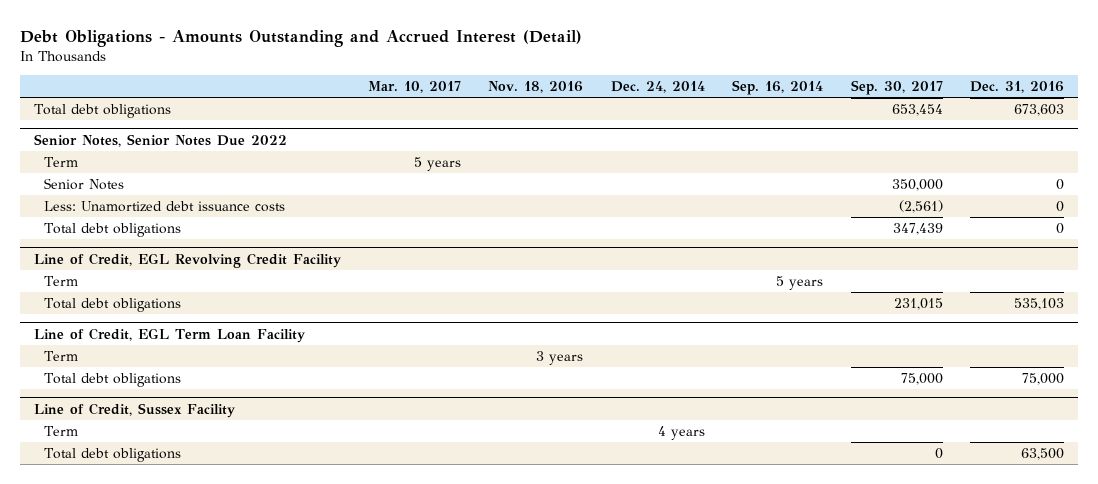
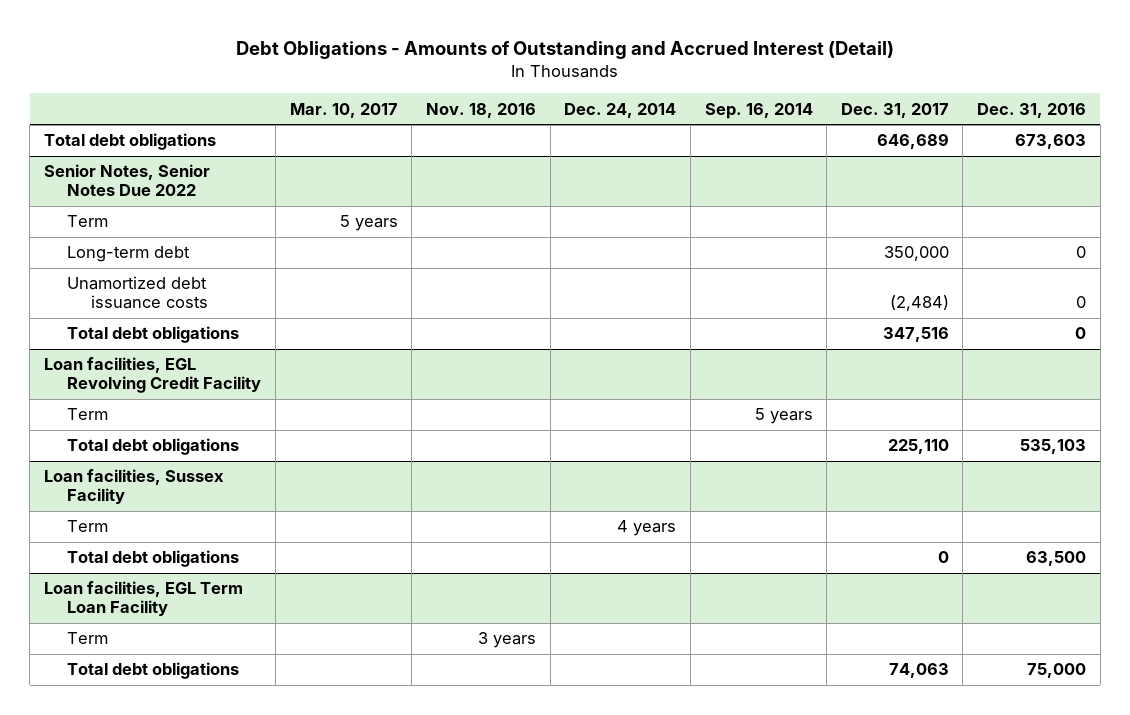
- Debt Obligations - Amounts Outstanding and Accrued Interest (Detail)
+ Debt Obligations - Amounts of Outstanding and Accrued Interest (Detail)
- | Mar. 10, 2017 | Nov. 18, 2016 | Dec. 24, 2014 | Sep. 16, 2014 | Sep. 30, 2017 | Dec. 31, 2016
+ | Mar. 10, 2017 | Nov. 18, 2016 | Dec. 24, 2014 | Sep. 16, 2014 | Dec. 31, 2017 | Dec. 31, 2016
@ Senior Notes, Senior Notes Due 2022
- Senior Notes | | | | | 350,000 | 0
- Less: Unamortized debt issuance costs | | | | | (2,561) | 0
+ Long-term debt | | | | | 350,000 | 0
+ Unamortized debt issuance costs | | | | | (2,484) | 0
- Line of Credit, EGL Revolving Credit Facility
+ Loan facilities, EGL Revolving Credit Facility
- Line of Credit, EGL Term Loan Facility
- Term | | 3 years | | | |
- Total debt obligations | | | | | 75,000 | 75,000
- Line of Credit, Sussex Facility
+ Loan facilities, Sussex Facility
+ Loan facilities, EGL Term Loan Facility
+ Term | | 3 years | | | |
+ Total debt obligations | | | | | 74,063 | 75,000

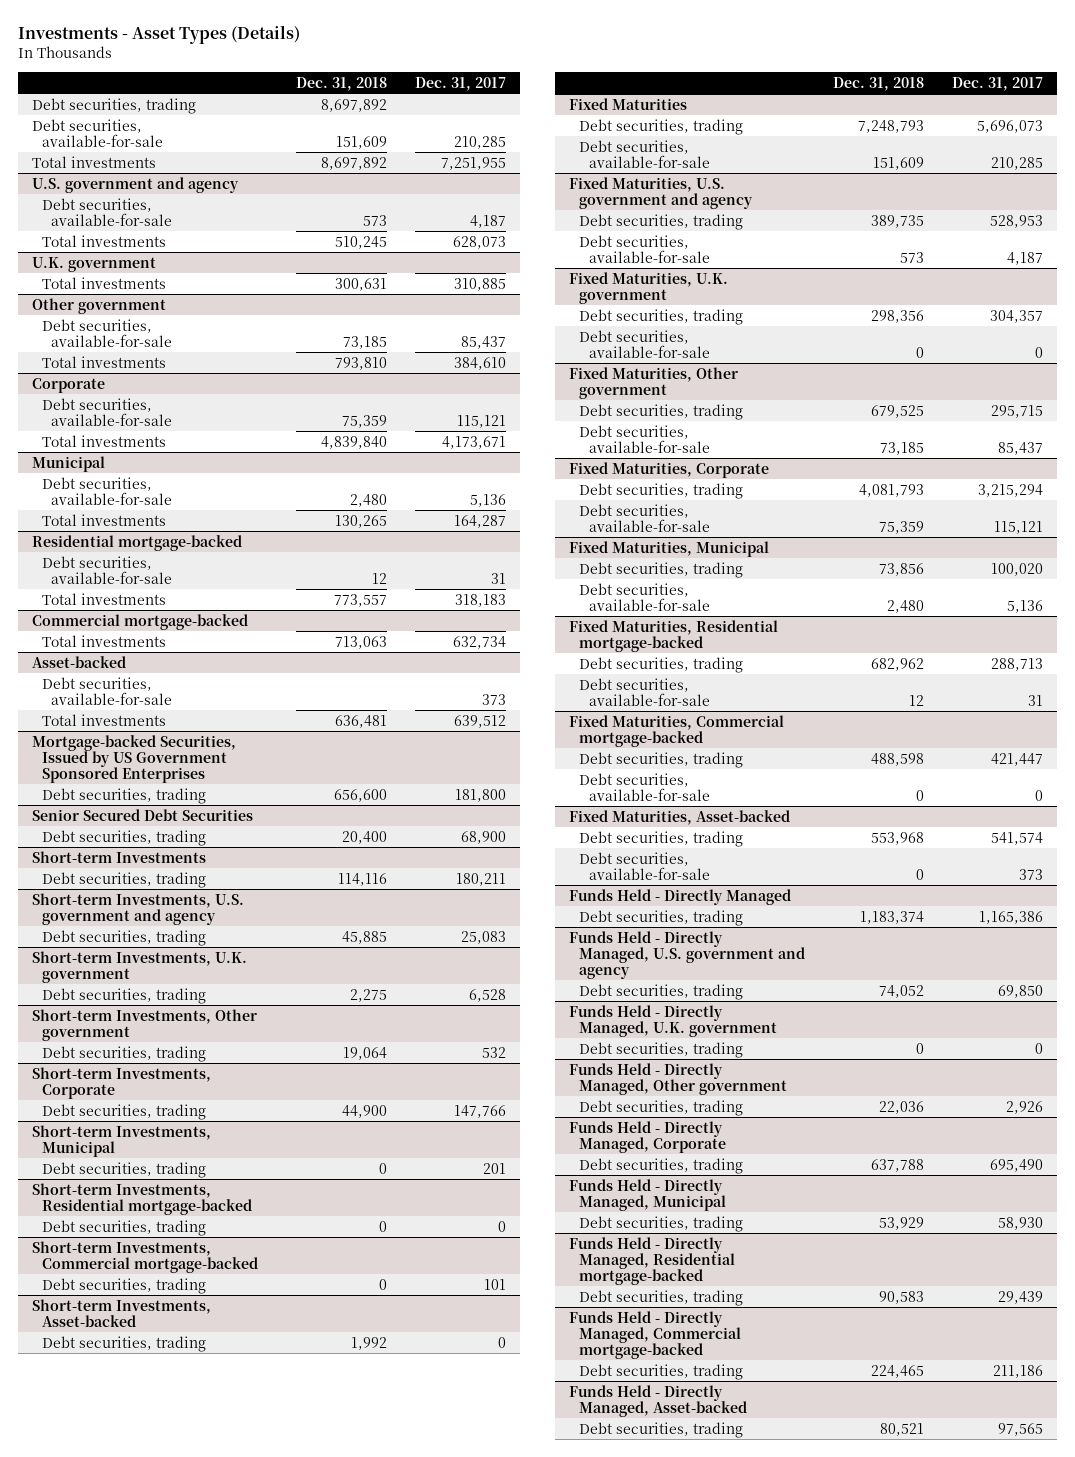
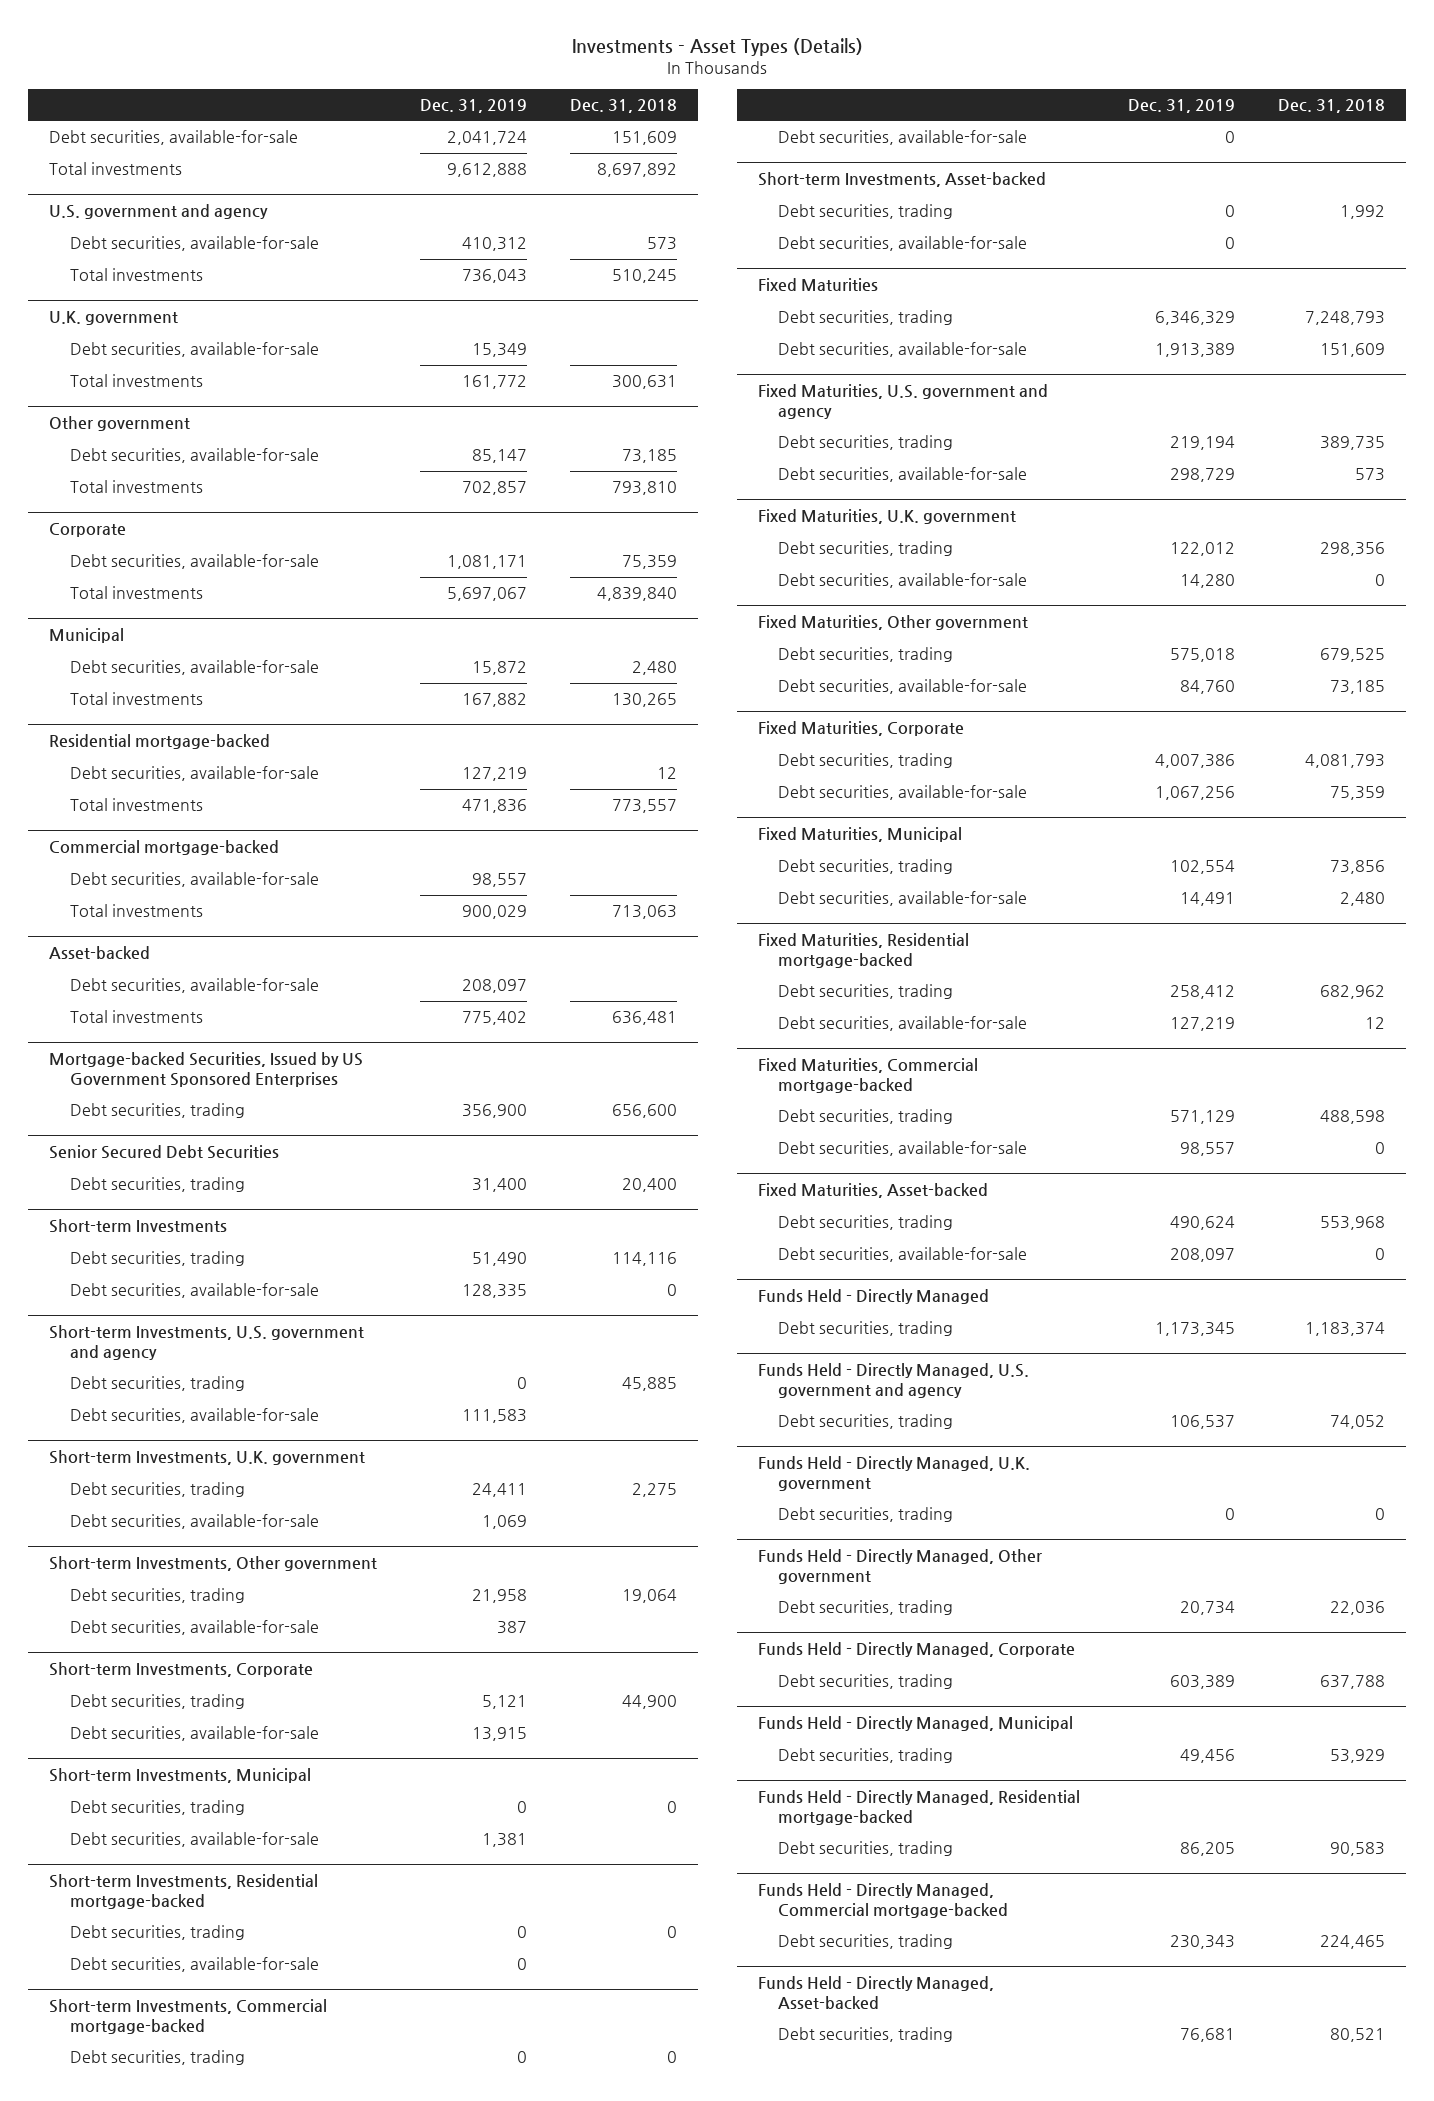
- | Dec. 31, 2018 | Dec. 31, 2017
+ | Dec. 31, 2019 | Dec. 31, 2018
- Debt securities, trading | 8,697,892 |
@ U.K. government
+ Debt securities, available-for-sale | 15,349 |
@ Commercial mortgage-backed
+ Debt securities, available-for-sale | 98,557 |
@ Short-term Investments
+ Debt securities, available-for-sale | 128,335 | 0
@ Short-term Investments, U.S. government and agency
+ Debt securities, available-for-sale | 111,583 |
@ Short-term Investments, U.K. government
+ Debt securities, available-for-sale | 1,069 |
@ Short-term Investments, Other government
+ Debt securities, available-for-sale | 387 |
@ Short-term Investments, Corporate
+ Debt securities, available-for-sale | 13,915 |
@ Short-term Investments, Municipal
+ Debt securities, available-for-sale | 1,381 |
@ Short-term Investments, Residential mortgage-backed
+ Debt securities, available-for-sale | 0 |
@ Short-term Investments, Commercial mortgage-backed
+ Debt securities, available-for-sale | 0 |
@ Short-term Investments, Asset-backed
+ Debt securities, available-for-sale | 0 |

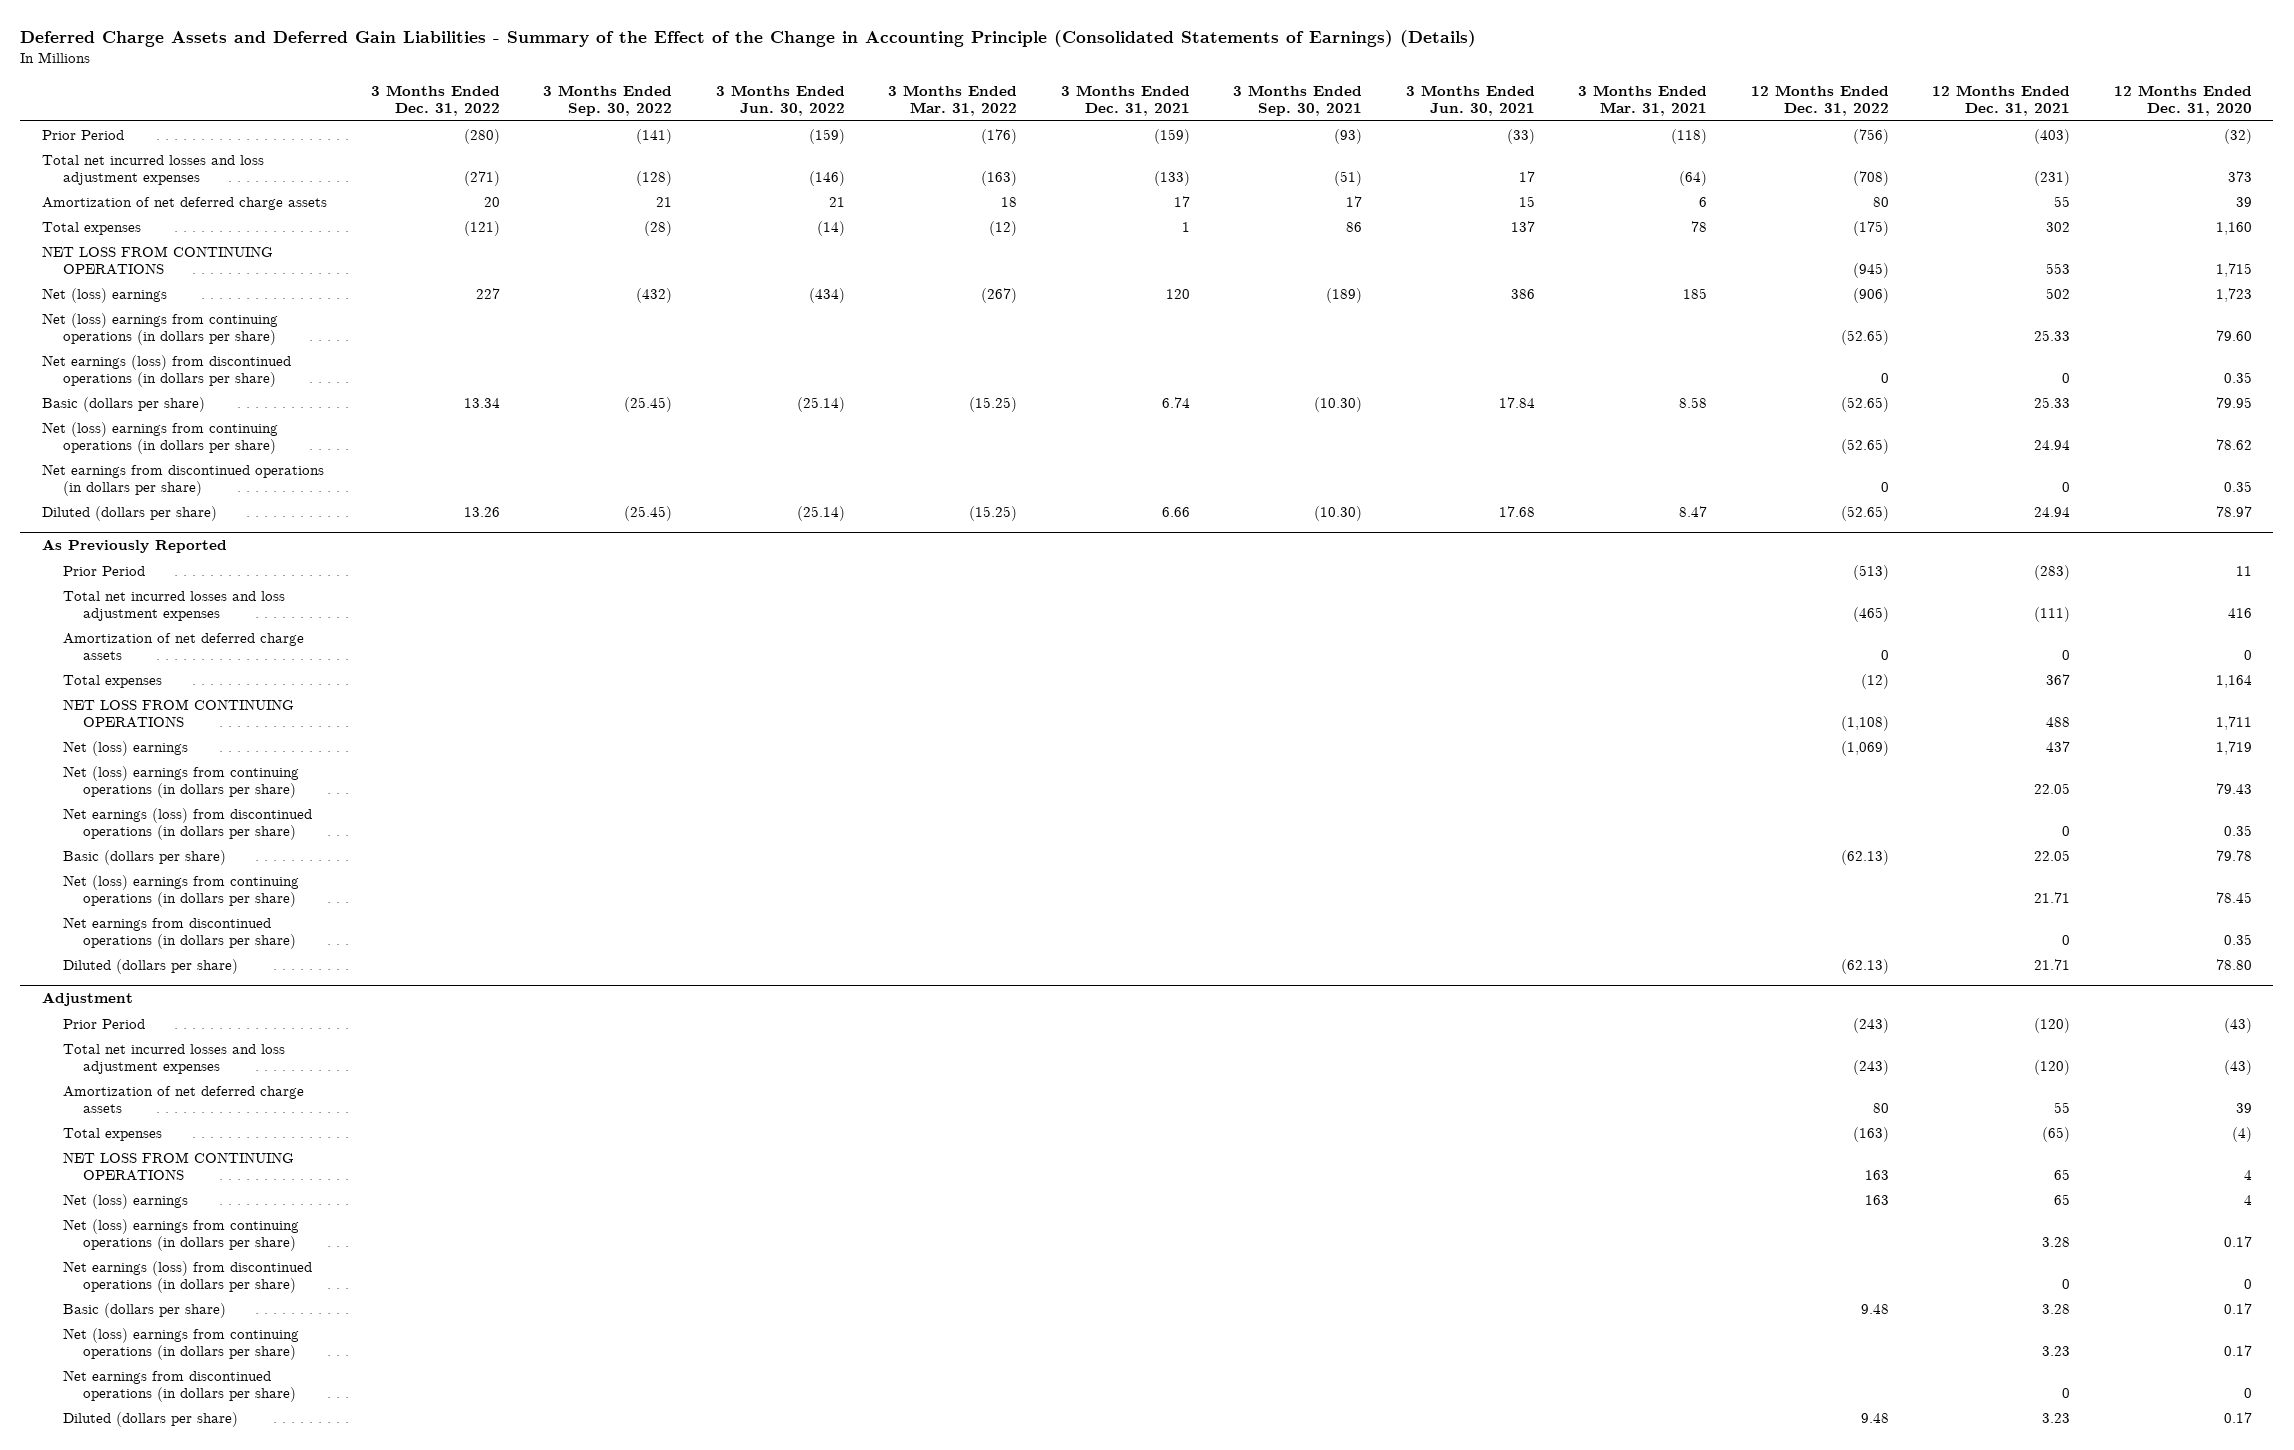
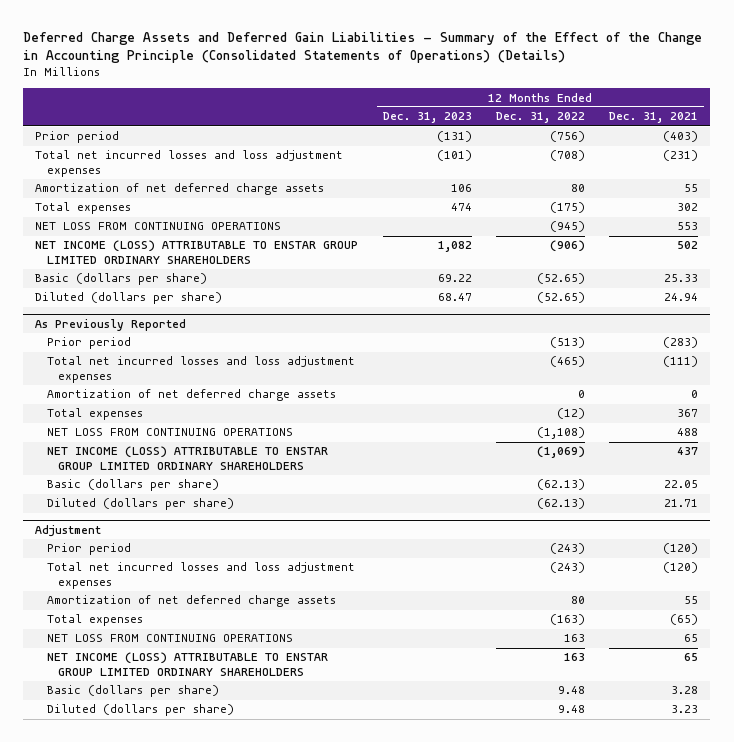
- Deferred Charge Assets and Deferred Gain Liabilities - Summary of the Effect of the Change in Accounting Principle (Consolidated Statements of Earnings) (Details)
+ Deferred Charge Assets and Deferred Gain Liabilities - Summary of the Effect of the Change in Accounting Principle (Consolidated Statements of Operations) (Details)
- | 3 Months Ended Dec. 31, 2022 | 3 Months Ended Sep. 30, 2022 | 3 Months Ended Jun. 30, 2022 | 3 Months Ended Mar. 31, 2022 | 3 Months Ended Dec. 31, 2021 | 3 Months Ended Sep. 30, 2021 | 3 Months Ended Jun. 30, 2021 | 3 Months Ended Mar. 31, 2021 | 12 Months Ended Dec. 31, 2022 | 12 Months Ended Dec. 31, 2021 | 12 Months Ended Dec. 31, 2020
+ | 12 Months Ended Dec. 31, 2023 | 12 Months Ended Dec. 31, 2022 | 12 Months Ended Dec. 31, 2021
- Prior Period | (280) | (141) | (159) | (176) | (159) | (93) | (33) | (118) | (756) | (403) | (32)
+ Prior period | (131) | (756) | (403)
- Net (loss) earnings | 227 | (432) | (434) | (267) | 120 | (189) | 386 | 185 | (906) | 502 | 1,723
- Net (loss) earnings from continuing operations (in dollars per share) | | | | | | | | | (52.65) | 25.33 | 79.60
- Net earnings (loss) from discontinued operations (in dollars per share) | | | | | | | | | 0 | 0 | 0.35
+ NET INCOME (LOSS) ATTRIBUTABLE TO ENSTAR GROUP LIMITED ORDINARY SHAREHOLDERS | 1,082 | (906) | 502
- Net (loss) earnings from continuing operations (in dollars per share) | | | | | | | | | (52.65) | 24.94 | 78.62
- Net earnings from discontinued operations (in dollars per share) | | | | | | | | | 0 | 0 | 0.35
@ As Previously Reported
- Prior Period | | | | | | | | | (513) | (283) | 11
+ Prior period | | (513) | (283)
- Net (loss) earnings | | | | | | | | | (1,069) | 437 | 1,719
- Net (loss) earnings from continuing operations (in dollars per share) | | | | | | | | | | 22.05 | 79.43
- Net earnings (loss) from discontinued operations (in dollars per share) | | | | | | | | | | 0 | 0.35
+ NET INCOME (LOSS) ATTRIBUTABLE TO ENSTAR GROUP LIMITED ORDINARY SHAREHOLDERS | | (1,069) | 437
- Net (loss) earnings from continuing operations (in dollars per share) | | | | | | | | | | 21.71 | 78.45
- Net earnings from discontinued operations (in dollars per share) | | | | | | | | | | 0 | 0.35
@ Adjustment
- Prior Period | | | | | | | | | (243) | (120) | (43)
+ Prior period | | (243) | (120)
- Net (loss) earnings | | | | | | | | | 163 | 65 | 4
- Net (loss) earnings from continuing operations (in dollars per share) | | | | | | | | | | 3.28 | 0.17
- Net earnings (loss) from discontinued operations (in dollars per share) | | | | | | | | | | 0 | 0
+ NET INCOME (LOSS) ATTRIBUTABLE TO ENSTAR GROUP LIMITED ORDINARY SHAREHOLDERS | | 163 | 65
- Net (loss) earnings from continuing operations (in dollars per share) | | | | | | | | | | 3.23 | 0.17
- Net earnings from discontinued operations (in dollars per share) | | | | | | | | | | 0 | 0

